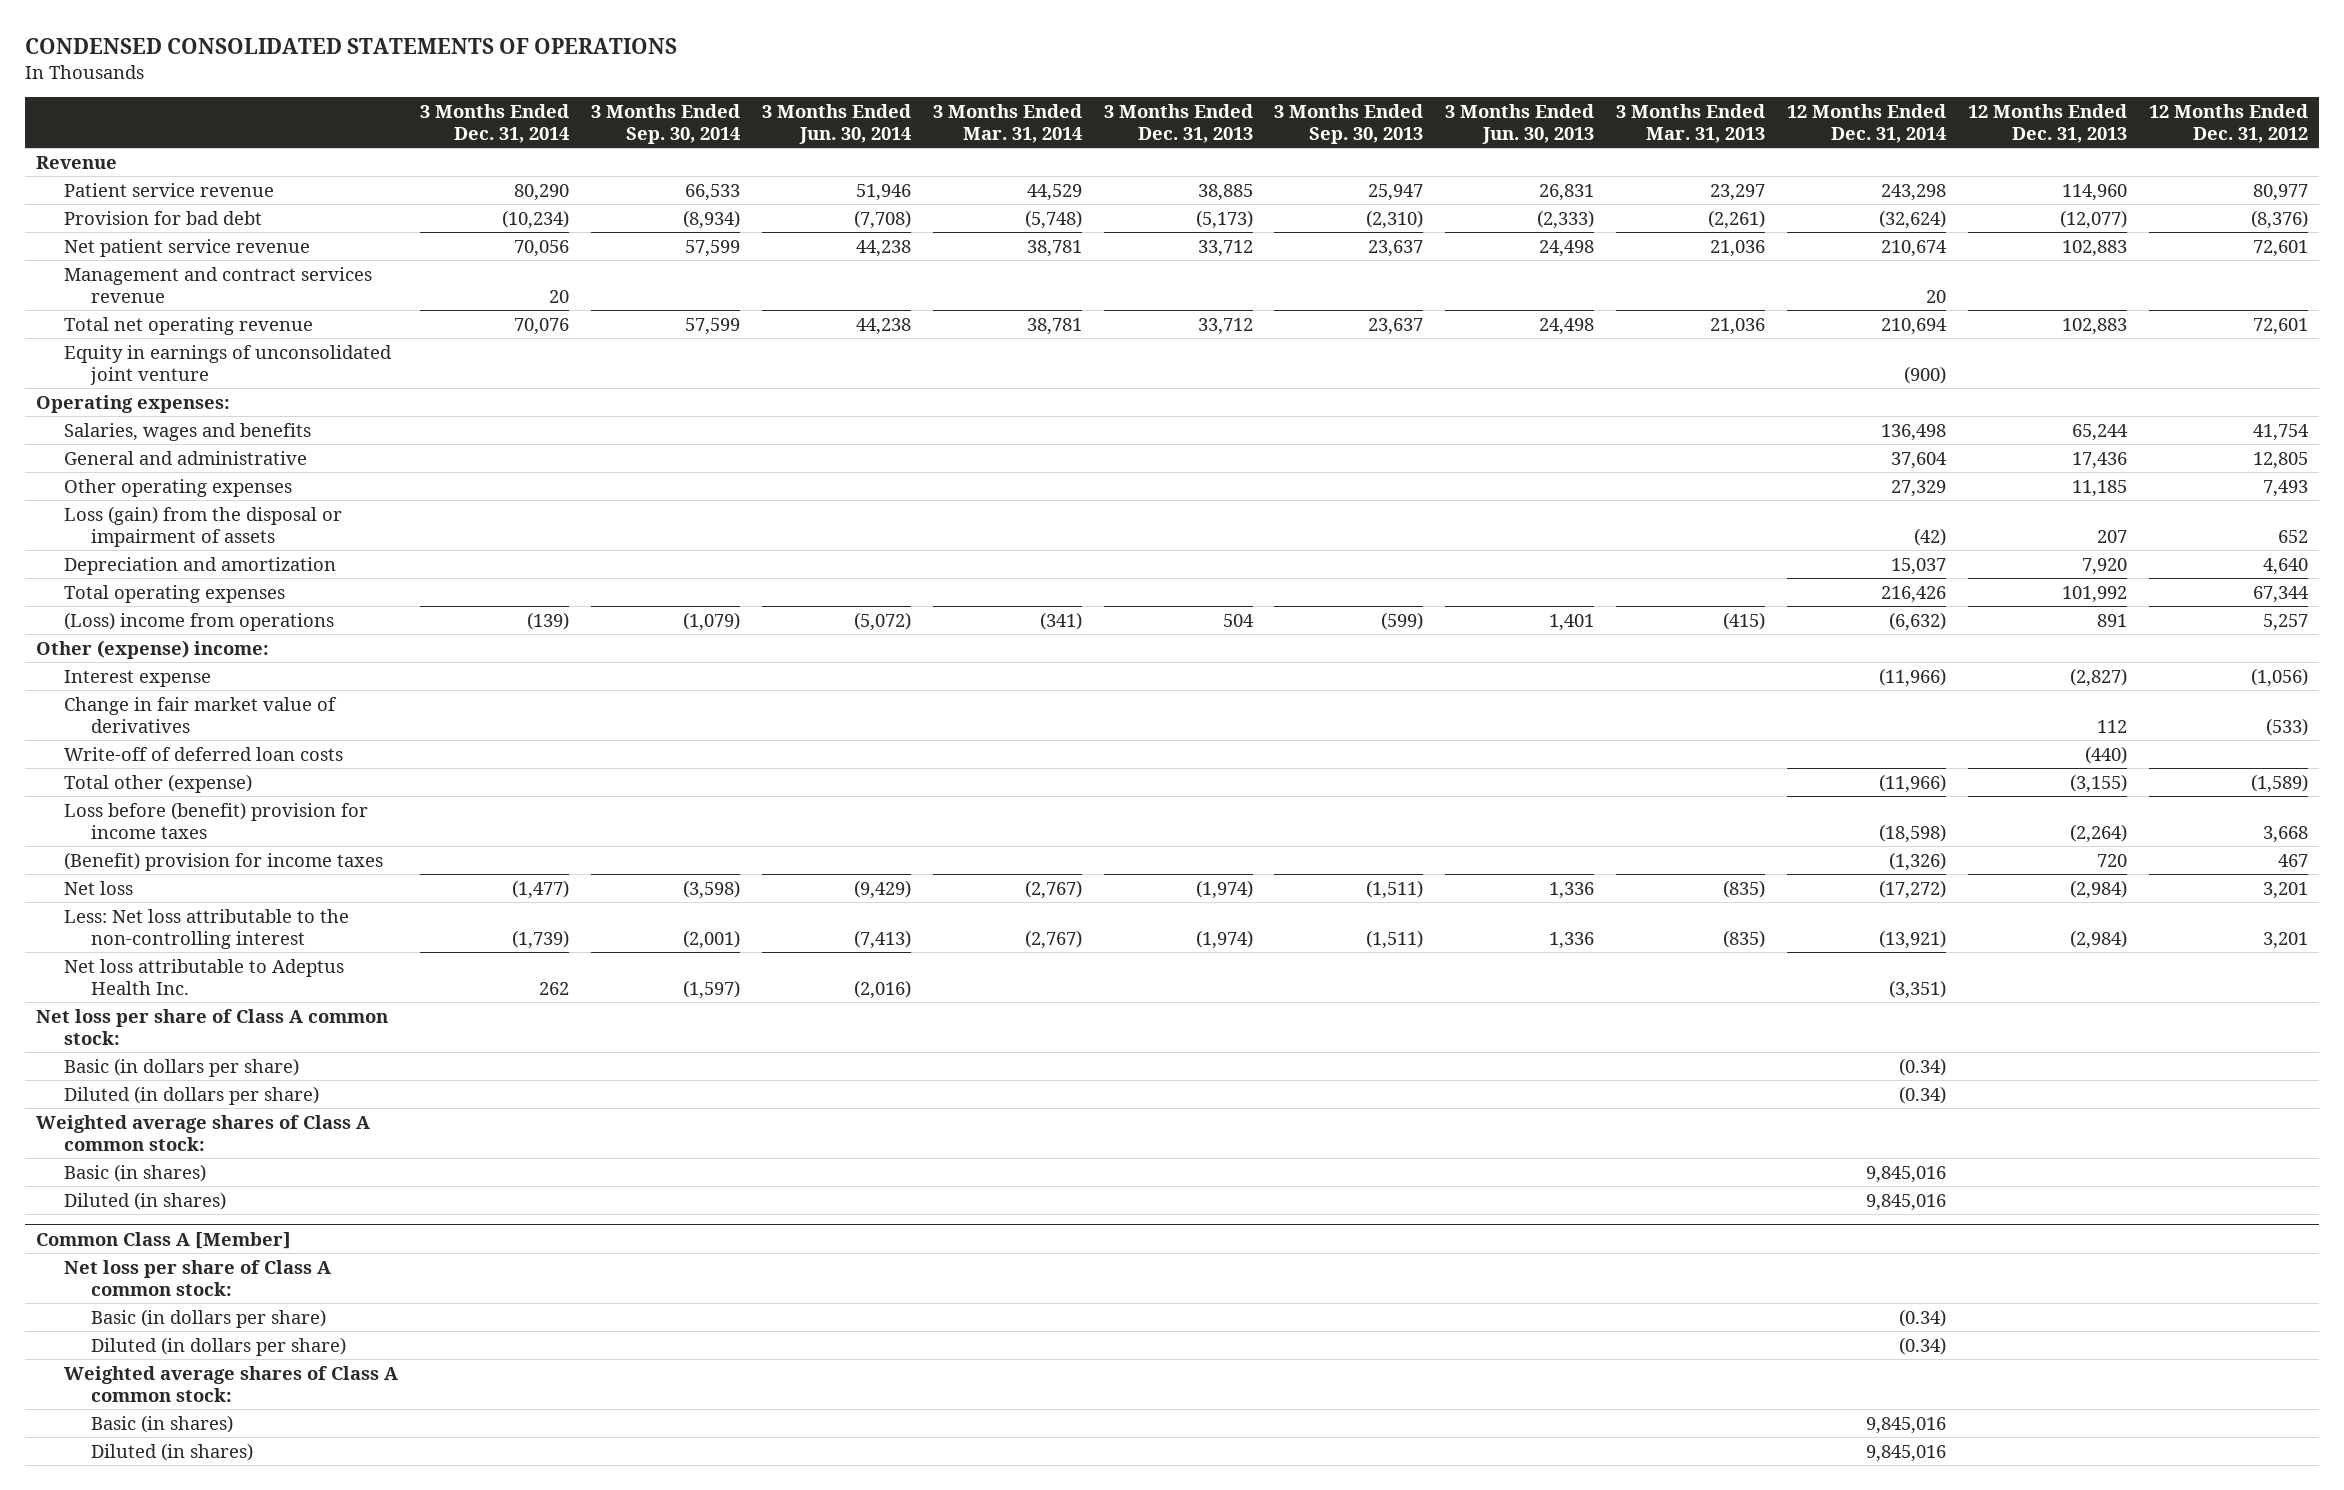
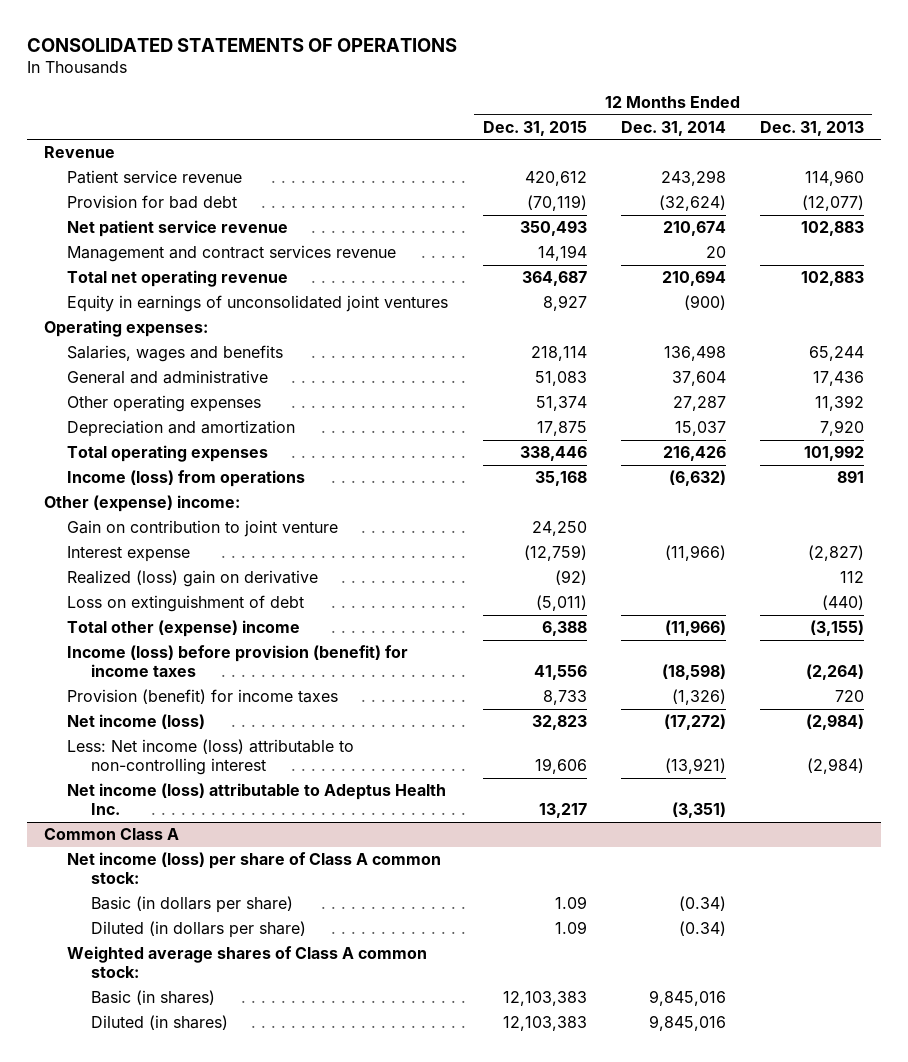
- CONDENSED CONSOLIDATED STATEMENTS OF OPERATIONS
+ CONSOLIDATED STATEMENTS OF OPERATIONS
- | 3 Months Ended Dec. 31, 2014 | 3 Months Ended Sep. 30, 2014 | 3 Months Ended Jun. 30, 2014 | 3 Months Ended Mar. 31, 2014 | 3 Months Ended Dec. 31, 2013 | 3 Months Ended Sep. 30, 2013 | 3 Months Ended Jun. 30, 2013 | 3 Months Ended Mar. 31, 2013 | 12 Months Ended Dec. 31, 2014 | 12 Months Ended Dec. 31, 2013 | 12 Months Ended Dec. 31, 2012
+ | 12 Months Ended Dec. 31, 2015 | 12 Months Ended Dec. 31, 2014 | 12 Months Ended Dec. 31, 2013
- Equity in earnings of unconsolidated joint venture | | | | | | | | | (900) | |
+ Equity in earnings of unconsolidated joint ventures | 8,927 | (900) |
- Other operating expenses | | | | | | | | | 27,329 | 11,185 | 7,493
- Loss (gain) from the disposal or impairment of assets | | | | | | | | | (42) | 207 | 652
+ Other operating expenses | 51,374 | 27,287 | 11,392
- (Loss) income from operations | (139) | (1,079) | (5,072) | (341) | 504 | (599) | 1,401 | (415) | (6,632) | 891 | 5,257
+ Income (loss) from operations | 35,168 | (6,632) | 891
+ Gain on contribution to joint venture | 24,250 | |
- Change in fair market value of derivatives | | | | | | | | | | 112 | (533)
- Write-off of deferred loan costs | | | | | | | | | | (440) |
- Total other (expense) | | | | | | | | | (11,966) | (3,155) | (1,589)
- Loss before (benefit) provision for income taxes | | | | | | | | | (18,598) | (2,264) | 3,668
- (Benefit) provision for income taxes | | | | | | | | | (1,326) | 720 | 467
- Net loss | (1,477) | (3,598) | (9,429) | (2,767) | (1,974) | (1,511) | 1,336 | (835) | (17,272) | (2,984) | 3,201
- Less: Net loss attributable to the non-controlling interest | (1,739) | (2,001) | (7,413) | (2,767) | (1,974) | (1,511) | 1,336 | (835) | (13,921) | (2,984) | 3,201
- Net loss attributable to Adeptus Health Inc. | 262 | (1,597) | (2,016) | | | | | | (3,351) | |
- Net loss per share of Class A common stock:
- Basic (in dollars per share) | | | | | | | | | (0.34) | |
- Diluted (in dollars per share) | | | | | | | | | (0.34) | |
- Weighted average shares of Class A common stock:
- Basic (in shares) | | | | | | | | | 9,845,016 | |
- Diluted (in shares) | | | | | | | | | 9,845,016 | |
- Common Class A [Member]
- Net loss per share of Class A common stock:
+ Realized (loss) gain on derivative | (92) | | 112
+ Loss on extinguishment of debt | (5,011) | | (440)
+ Total other (expense) income | 6,388 | (11,966) | (3,155)
+ Income (loss) before provision (benefit) for income taxes | 41,556 | (18,598) | (2,264)
+ Provision (benefit) for income taxes | 8,733 | (1,326) | 720
+ Net income (loss) | 32,823 | (17,272) | (2,984)
+ Less: Net income (loss) attributable to non-controlling interest | 19,606 | (13,921) | (2,984)
+ Net income (loss) attributable to Adeptus Health Inc. | 13,217 | (3,351) |
+ Common Class A
+ Net income (loss) per share of Class A common stock:

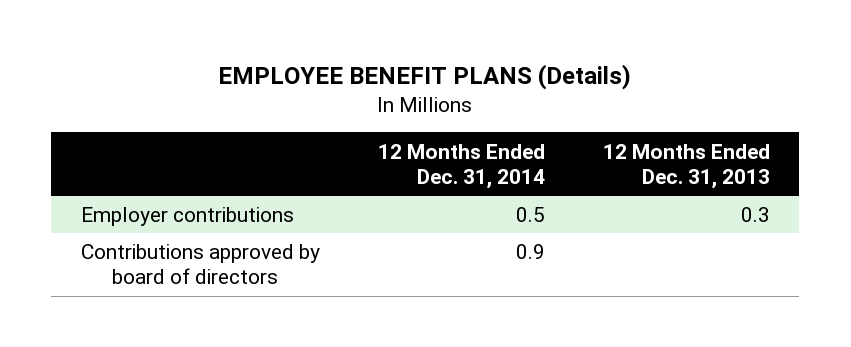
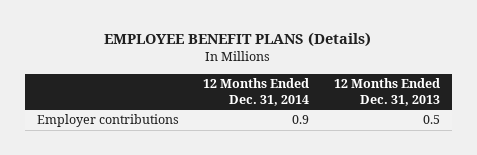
- Employer contributions | 0.5 | 0.3
- Contributions approved by board of directors | 0.9 |
+ Employer contributions | 0.9 | 0.5

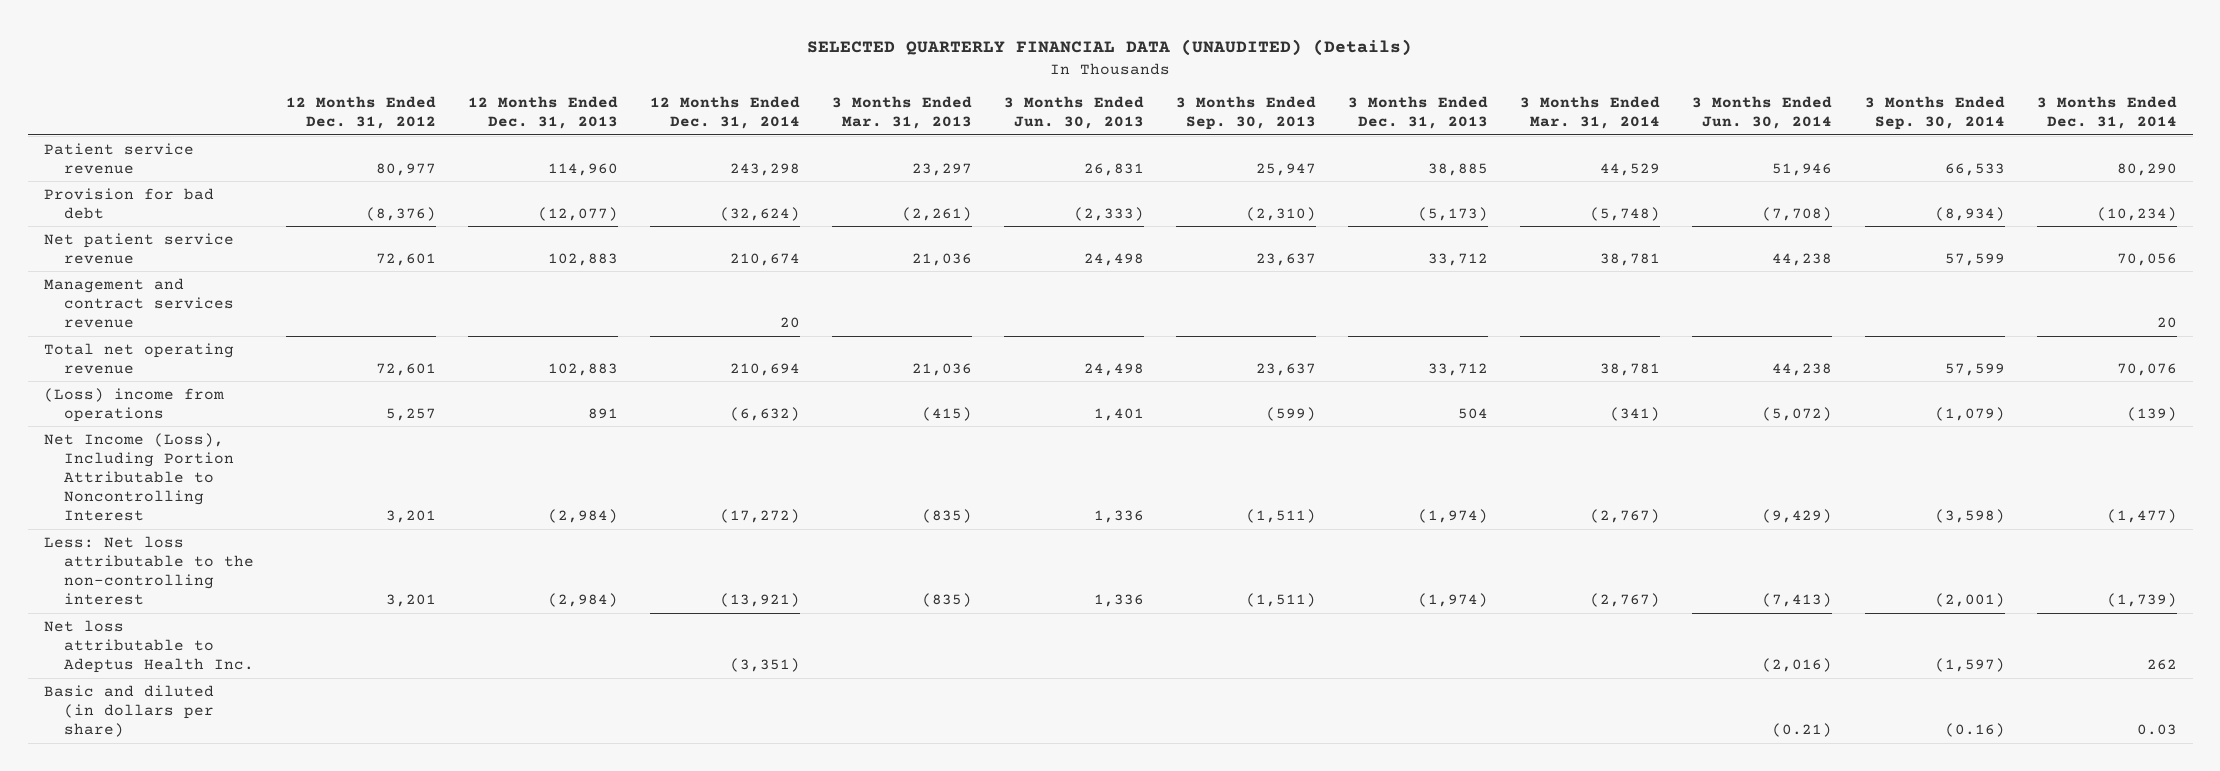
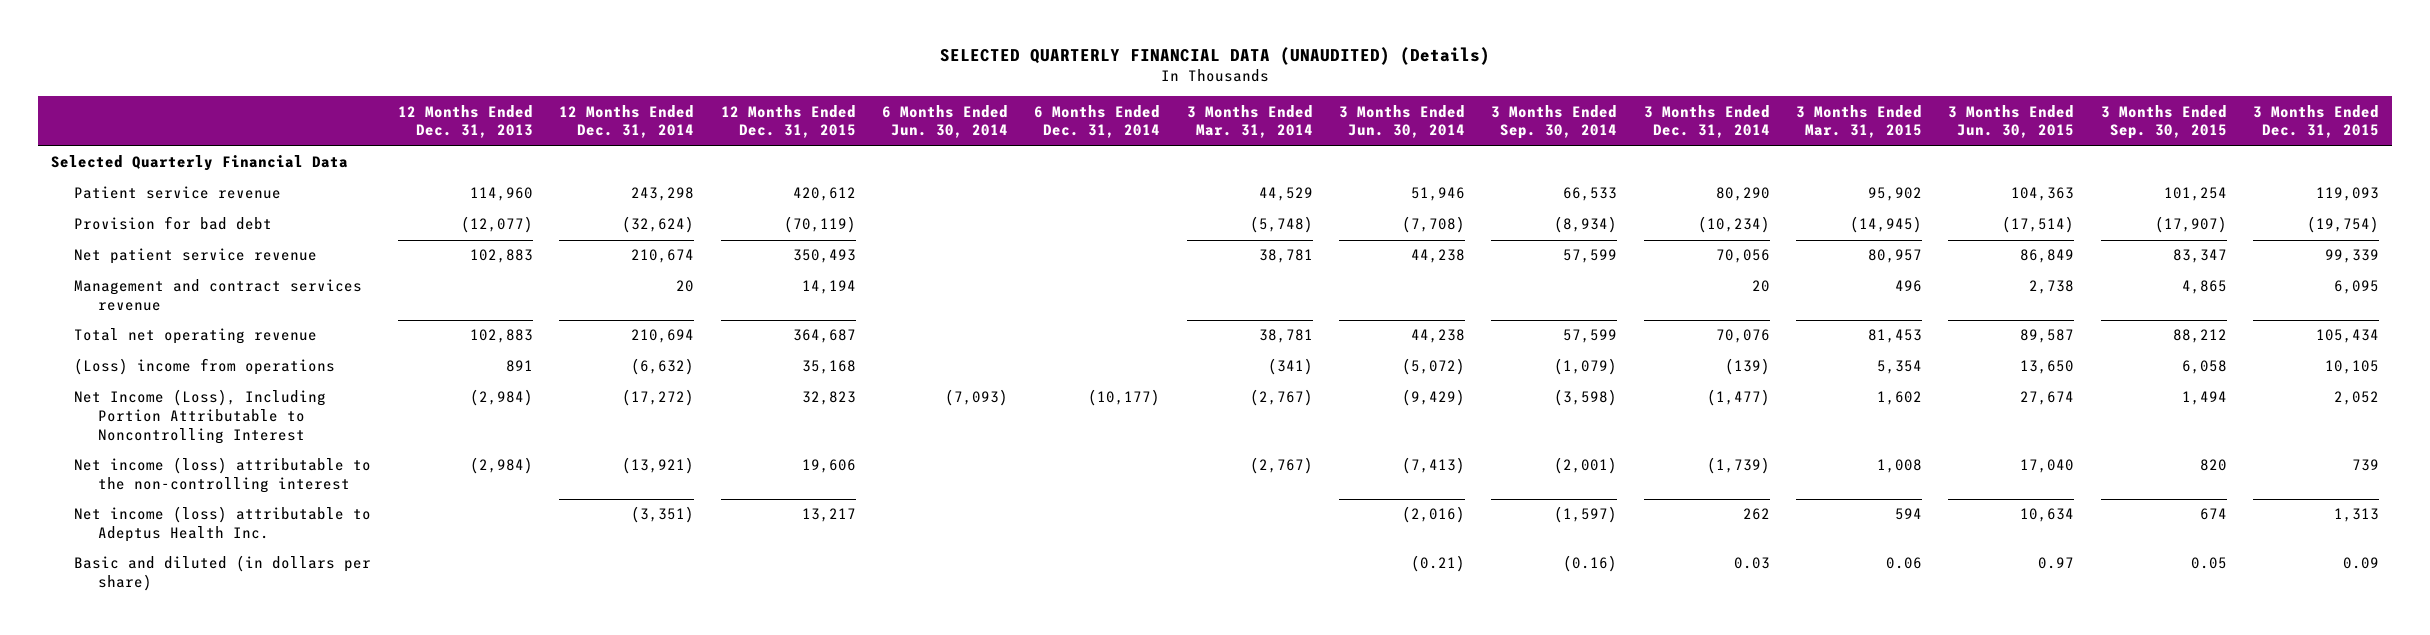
- | 12 Months Ended Dec. 31, 2012 | 12 Months Ended Dec. 31, 2013 | 12 Months Ended Dec. 31, 2014 | 3 Months Ended Mar. 31, 2013 | 3 Months Ended Jun. 30, 2013 | 3 Months Ended Sep. 30, 2013 | 3 Months Ended Dec. 31, 2013 | 3 Months Ended Mar. 31, 2014 | 3 Months Ended Jun. 30, 2014 | 3 Months Ended Sep. 30, 2014 | 3 Months Ended Dec. 31, 2014
+ | 12 Months Ended Dec. 31, 2013 | 12 Months Ended Dec. 31, 2014 | 12 Months Ended Dec. 31, 2015 | 6 Months Ended Jun. 30, 2014 | 6 Months Ended Dec. 31, 2014 | 3 Months Ended Mar. 31, 2014 | 3 Months Ended Jun. 30, 2014 | 3 Months Ended Sep. 30, 2014 | 3 Months Ended Dec. 31, 2014 | 3 Months Ended Mar. 31, 2015 | 3 Months Ended Jun. 30, 2015 | 3 Months Ended Sep. 30, 2015 | 3 Months Ended Dec. 31, 2015
+ Selected Quarterly Financial Data
- Less: Net loss attributable to the non-controlling interest | 3,201 | (2,984) | (13,921) | (835) | 1,336 | (1,511) | (1,974) | (2,767) | (7,413) | (2,001) | (1,739)
- Net loss attributable to Adeptus Health Inc. | | | (3,351) | | | | | | (2,016) | (1,597) | 262
+ Net income (loss) attributable to the non-controlling interest | (2,984) | (13,921) | 19,606 | | | (2,767) | (7,413) | (2,001) | (1,739) | 1,008 | 17,040 | 820 | 739
+ Net income (loss) attributable to Adeptus Health Inc. | | (3,351) | 13,217 | | | | (2,016) | (1,597) | 262 | 594 | 10,634 | 674 | 1,313

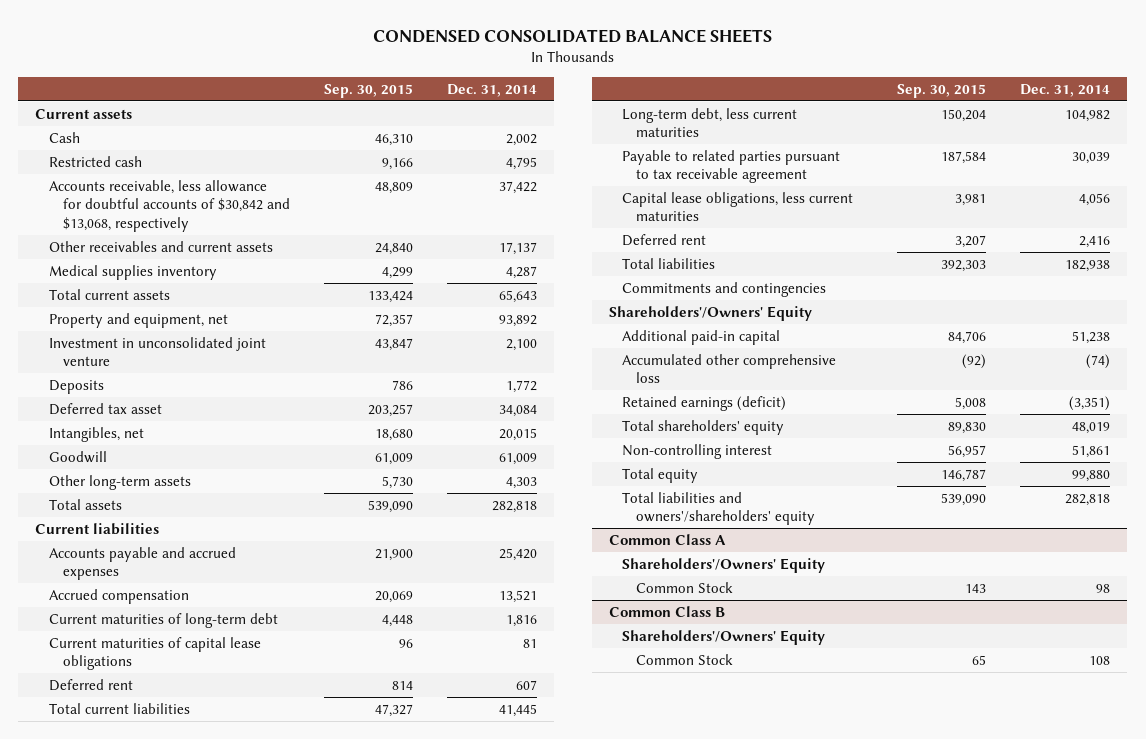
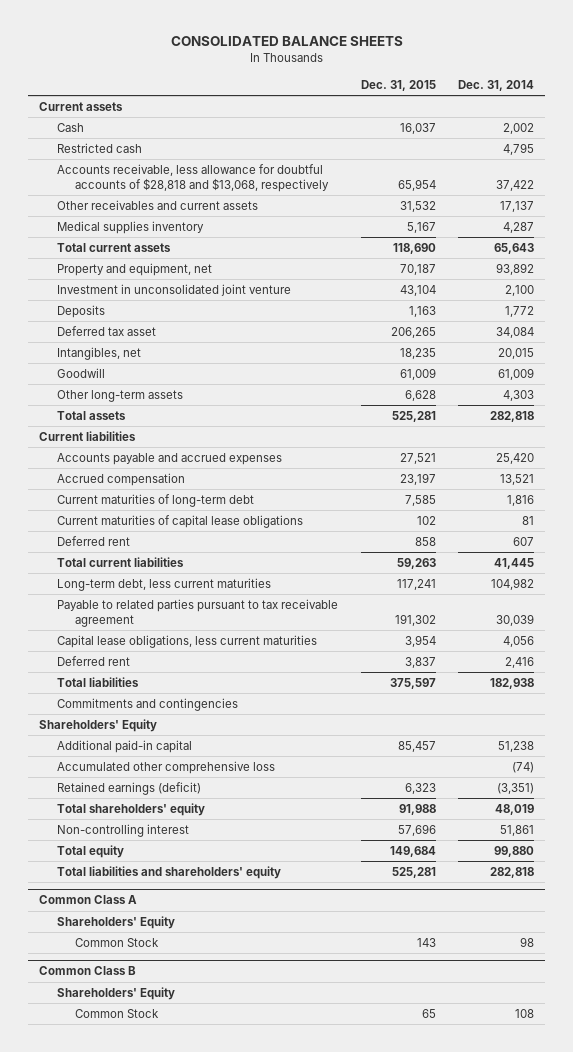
- CONDENSED CONSOLIDATED BALANCE SHEETS
+ CONSOLIDATED BALANCE SHEETS
- | Sep. 30, 2015 | Dec. 31, 2014
+ | Dec. 31, 2015 | Dec. 31, 2014
- Accounts receivable, less allowance for doubtful accounts of $30,842 and $13,068, respectively | 48,809 | 37,422
+ Accounts receivable, less allowance for doubtful accounts of $28,818 and $13,068, respectively | 65,954 | 37,422
- Shareholders'/Owners' Equity
+ Shareholders' Equity
- Total liabilities and owners'/shareholders' equity | 539,090 | 282,818
+ Total liabilities and shareholders' equity | 525,281 | 282,818
@ Common Class A
- Shareholders'/Owners' Equity
+ Shareholders' Equity
@ Common Class B
- Shareholders'/Owners' Equity
+ Shareholders' Equity

